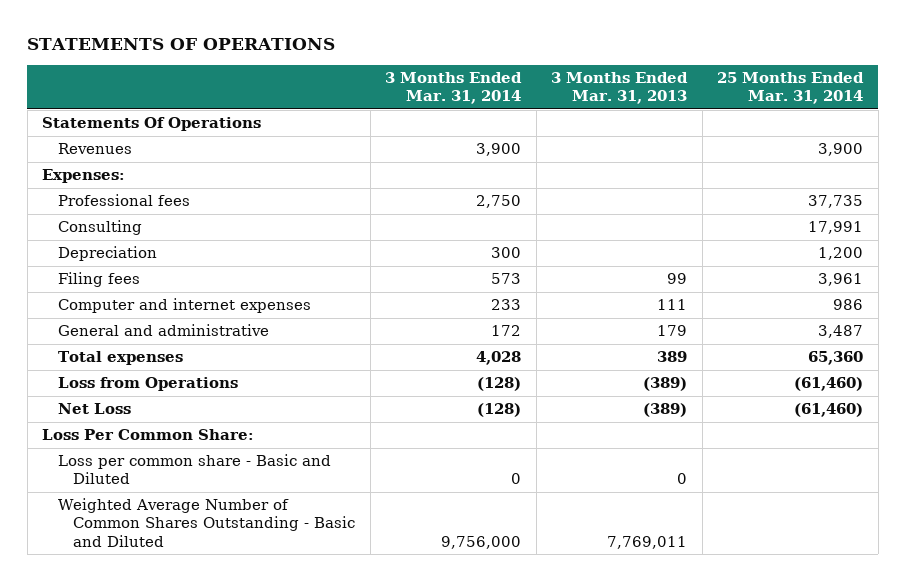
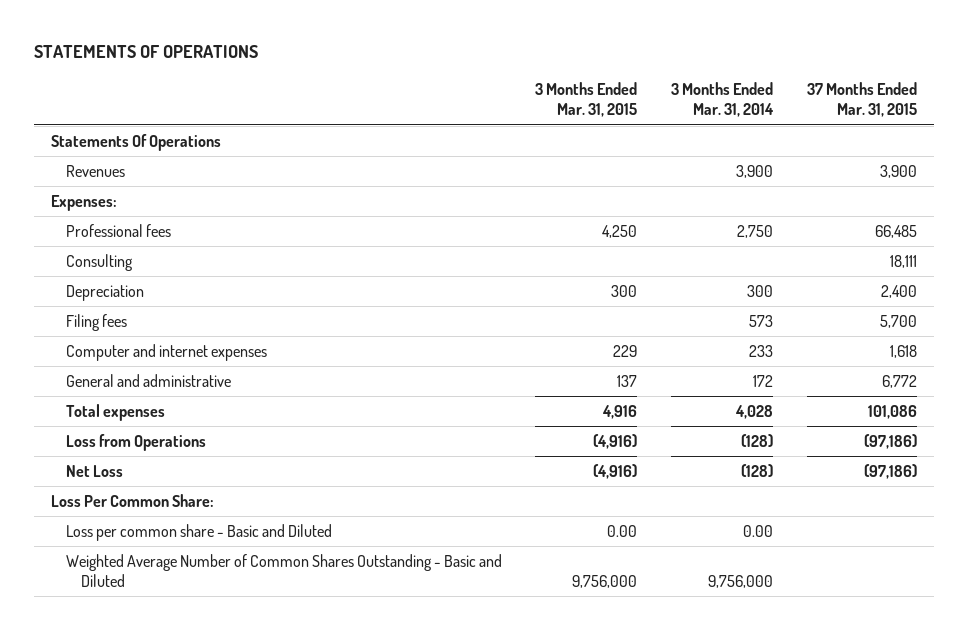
- | 3 Months Ended Mar. 31, 2014 | 3 Months Ended Mar. 31, 2013 | 25 Months Ended Mar. 31, 2014
+ | 3 Months Ended Mar. 31, 2015 | 3 Months Ended Mar. 31, 2014 | 37 Months Ended Mar. 31, 2015
- Loss per common share - Basic and Diluted | 0 | 0 |
+ Loss per common share - Basic and Diluted | 0.00 | 0.00 |

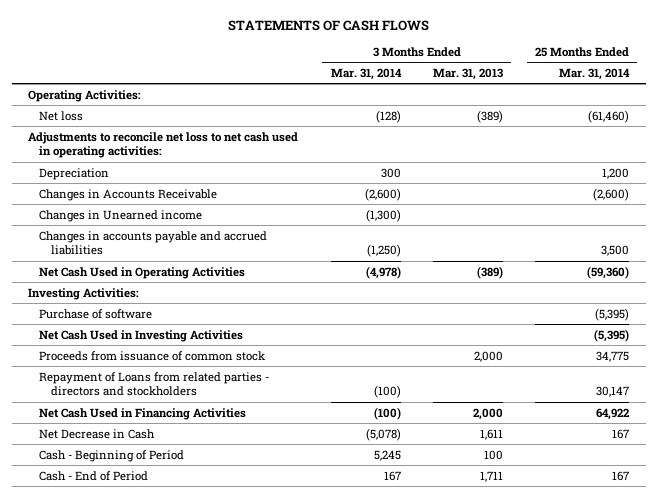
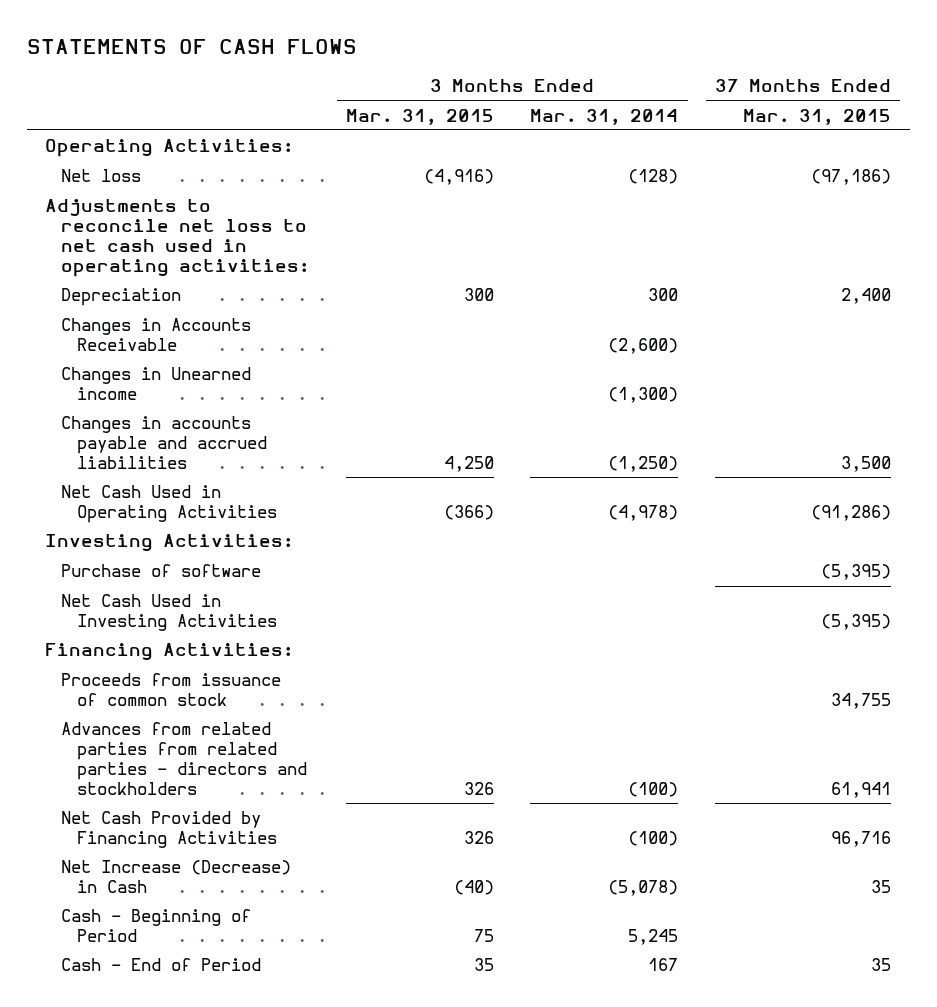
- | 3 Months Ended Mar. 31, 2014 | 3 Months Ended Mar. 31, 2013 | 25 Months Ended Mar. 31, 2014
+ | 3 Months Ended Mar. 31, 2015 | 3 Months Ended Mar. 31, 2014 | 37 Months Ended Mar. 31, 2015
+ Financing Activities:
- Repayment of Loans from related parties - directors and stockholders | (100) | | 30,147
- Net Cash Used in Financing Activities | (100) | 2,000 | 64,922
- Net Decrease in Cash | (5,078) | 1,611 | 167
+ Advances from related parties from related parties - directors and stockholders | 326 | (100) | 61,941
+ Net Cash Provided by Financing Activities | 326 | (100) | 96,716
+ Net Increase (Decrease) in Cash | (40) | (5,078) | 35

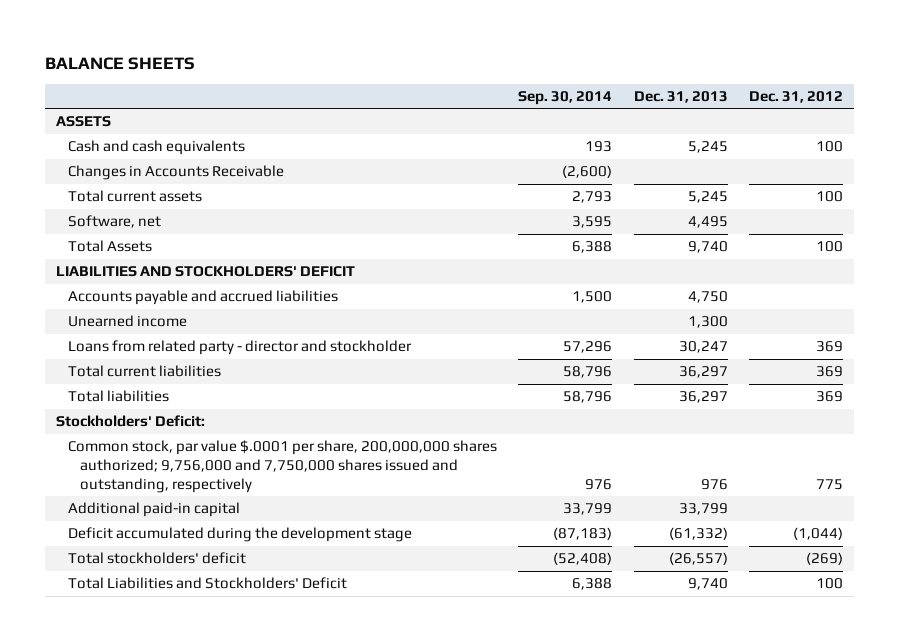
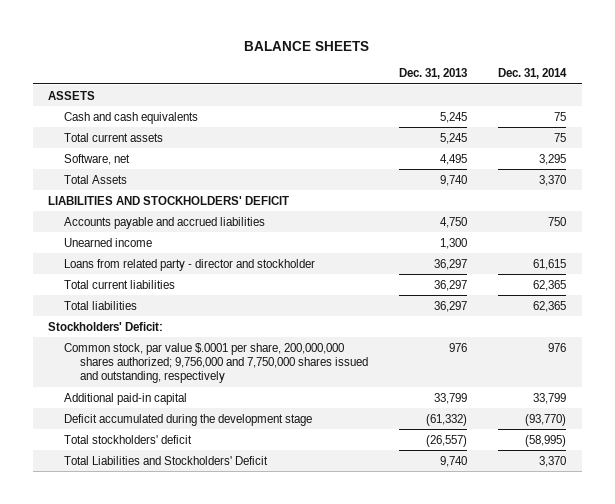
- | Sep. 30, 2014 | Dec. 31, 2013 | Dec. 31, 2012
+ | Dec. 31, 2013 | Dec. 31, 2014
- Changes in Accounts Receivable | (2,600) | |
- Loans from related party - director and stockholder | 57,296 | 30,247 | 369
+ Loans from related party - director and stockholder | 36,297 | 61,615

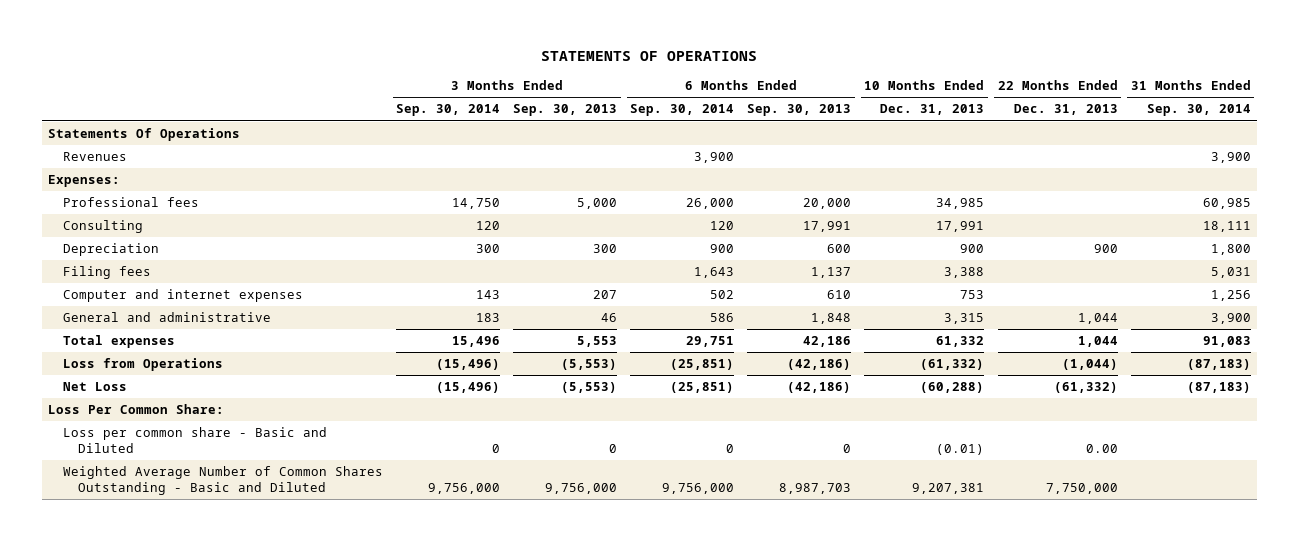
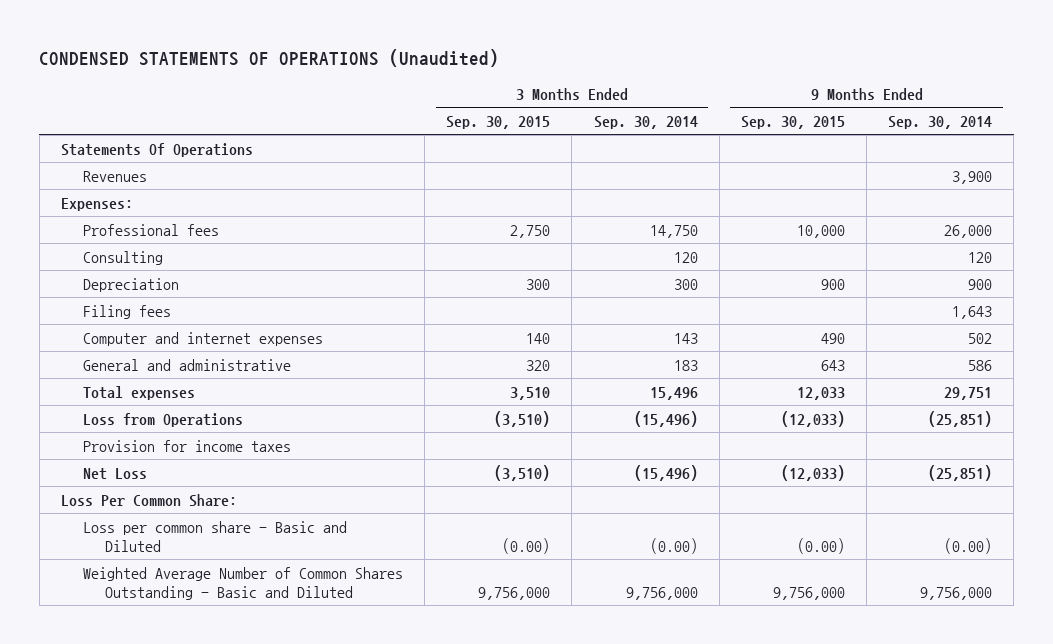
- STATEMENTS OF OPERATIONS
+ CONDENSED STATEMENTS OF OPERATIONS (Unaudited)
- | 3 Months Ended Sep. 30, 2014 | 3 Months Ended Sep. 30, 2013 | 6 Months Ended Sep. 30, 2014 | 6 Months Ended Sep. 30, 2013 | 10 Months Ended Dec. 31, 2013 | 22 Months Ended Dec. 31, 2013 | 31 Months Ended Sep. 30, 2014
+ | 3 Months Ended Sep. 30, 2015 | 3 Months Ended Sep. 30, 2014 | 9 Months Ended Sep. 30, 2015 | 9 Months Ended Sep. 30, 2014
+ Provision for income taxes
- Loss per common share - Basic and Diluted | 0 | 0 | 0 | 0 | (0.01) | 0.00 |
+ Loss per common share - Basic and Diluted | (0.00) | (0.00) | (0.00) | (0.00)

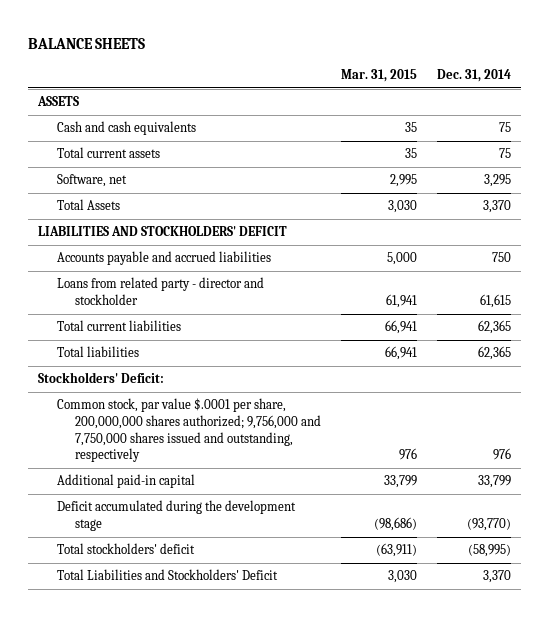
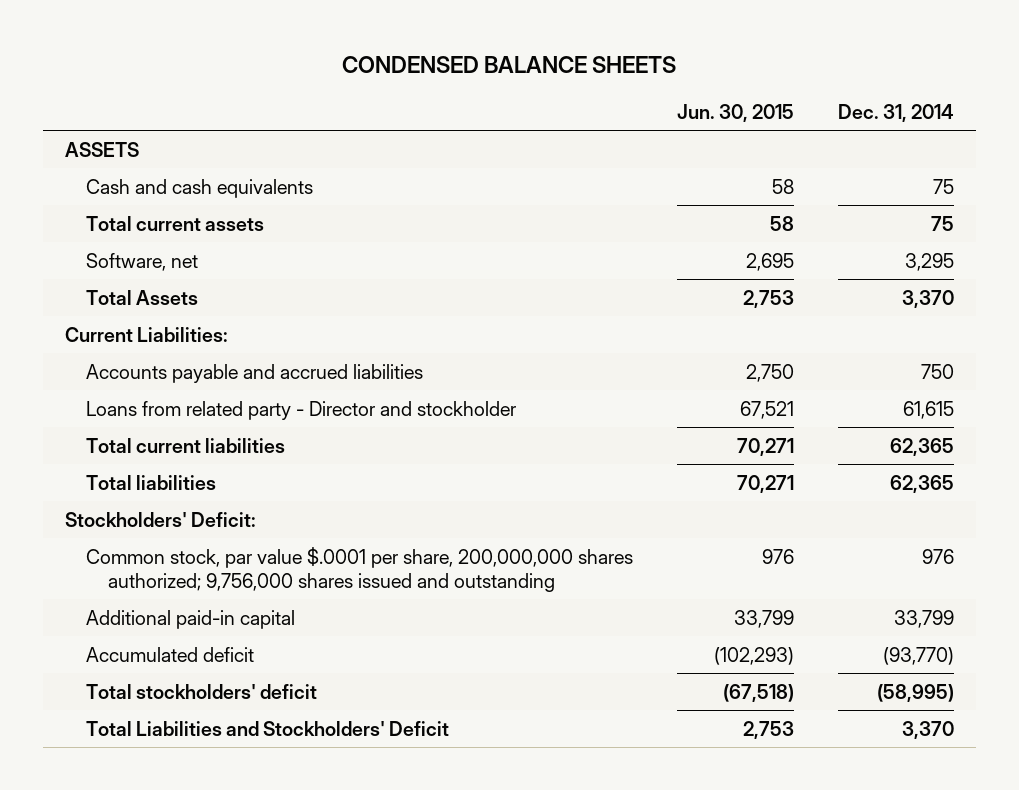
- BALANCE SHEETS
+ CONDENSED BALANCE SHEETS
- | Mar. 31, 2015 | Dec. 31, 2014
+ | Jun. 30, 2015 | Dec. 31, 2014
- LIABILITIES AND STOCKHOLDERS' DEFICIT
+ Current Liabilities:
- Loans from related party - director and stockholder | 61,941 | 61,615
+ Loans from related party - Director and stockholder | 67,521 | 61,615
- Common stock, par value $.0001 per share, 200,000,000 shares authorized; 9,756,000 and 7,750,000 shares issued and outstanding, respectively | 976 | 976
+ Common stock, par value $.0001 per share, 200,000,000 shares authorized; 9,756,000 shares issued and outstanding | 976 | 976
- Deficit accumulated during the development stage | (98,686) | (93,770)
+ Accumulated deficit | (102,293) | (93,770)

